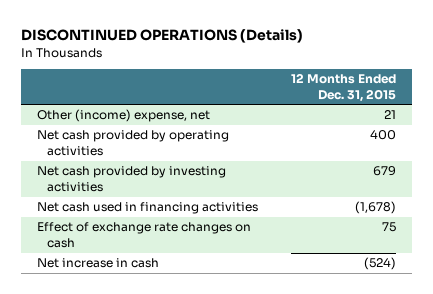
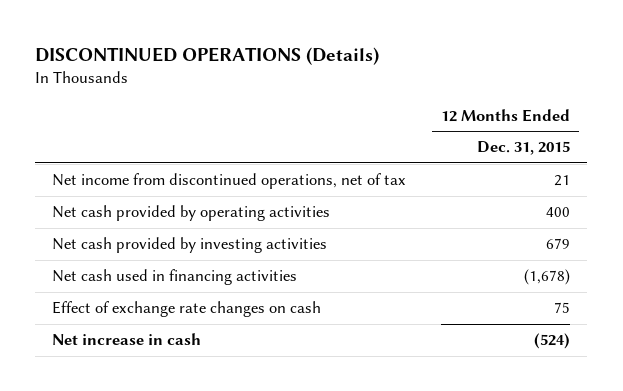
- Other (income) expense, net | 21
+ Net income from discontinued operations, net of tax | 21

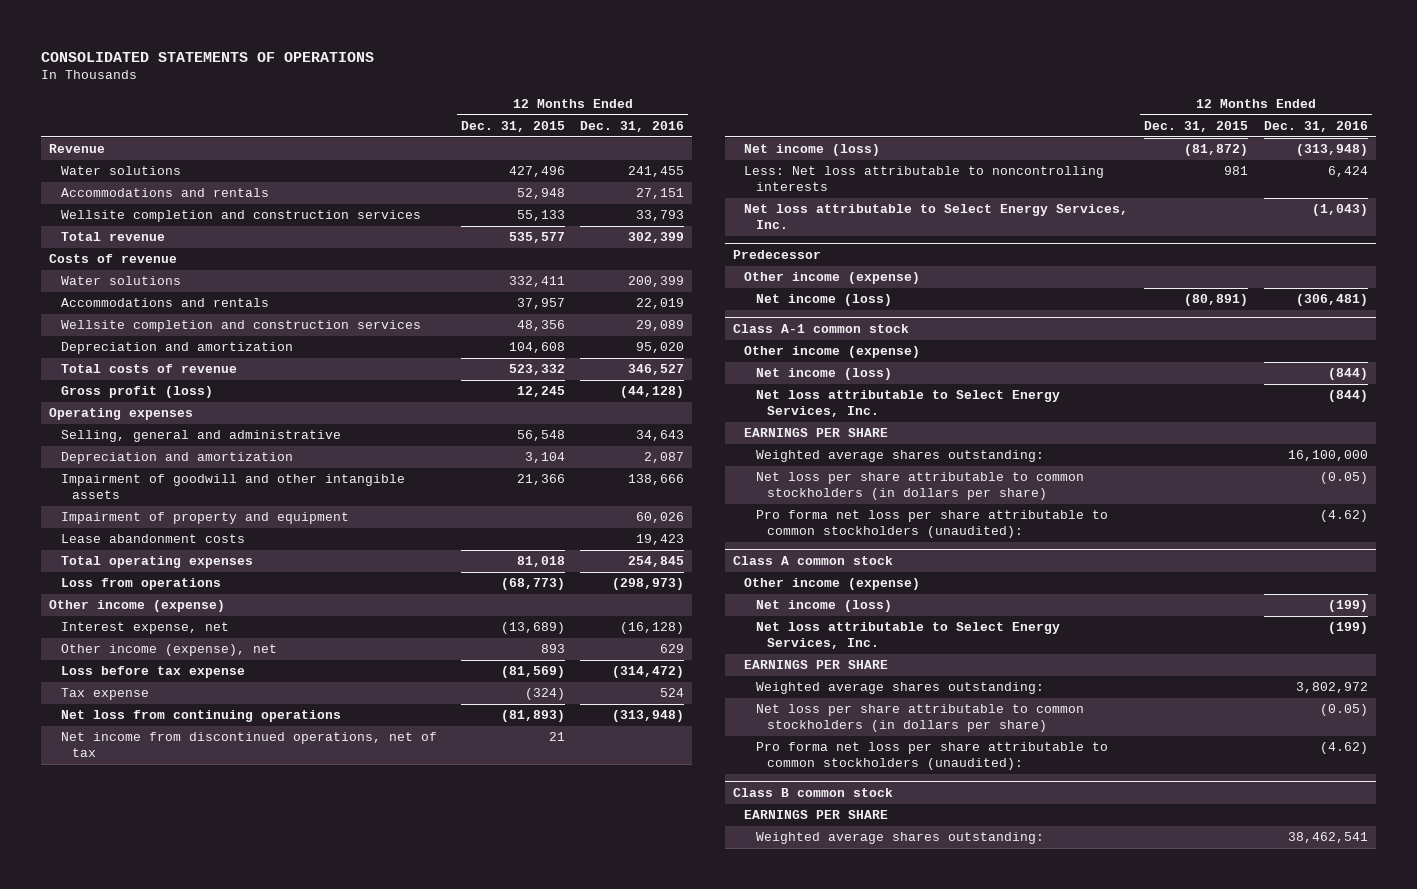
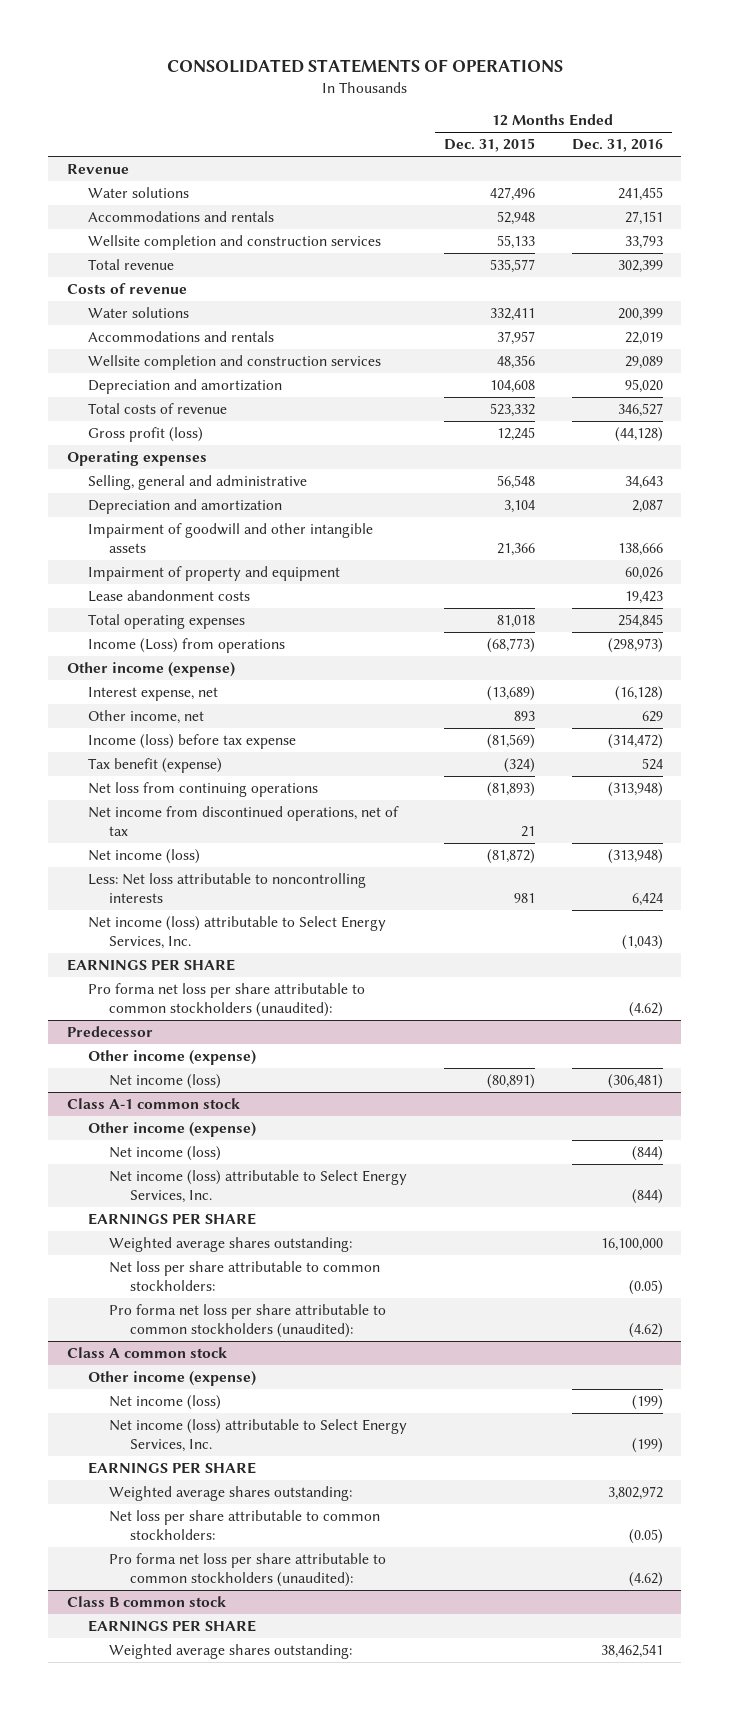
- Loss from operations | (68,773) | (298,973)
+ Income (Loss) from operations | (68,773) | (298,973)
- Other income (expense), net | 893 | 629
- Loss before tax expense | (81,569) | (314,472)
- Tax expense | (324) | 524
+ Other income, net | 893 | 629
+ Income (loss) before tax expense | (81,569) | (314,472)
+ Tax benefit (expense) | (324) | 524
- Net loss attributable to Select Energy Services, Inc. | | (1,043)
+ Net income (loss) attributable to Select Energy Services, Inc. | | (1,043)
+ EARNINGS PER SHARE
+ Pro forma net loss per share attributable to common stockholders (unaudited): | | (4.62)
@ Class A-1 common stock
- Net loss attributable to Select Energy Services, Inc. | | (844)
+ Net income (loss) attributable to Select Energy Services, Inc. | | (844)
- Net loss per share attributable to common stockholders (in dollars per share) | | (0.05)
+ Net loss per share attributable to common stockholders: | | (0.05)
@ Class A common stock
- Net loss attributable to Select Energy Services, Inc. | | (199)
+ Net income (loss) attributable to Select Energy Services, Inc. | | (199)
- Net loss per share attributable to common stockholders (in dollars per share) | | (0.05)
+ Net loss per share attributable to common stockholders: | | (0.05)

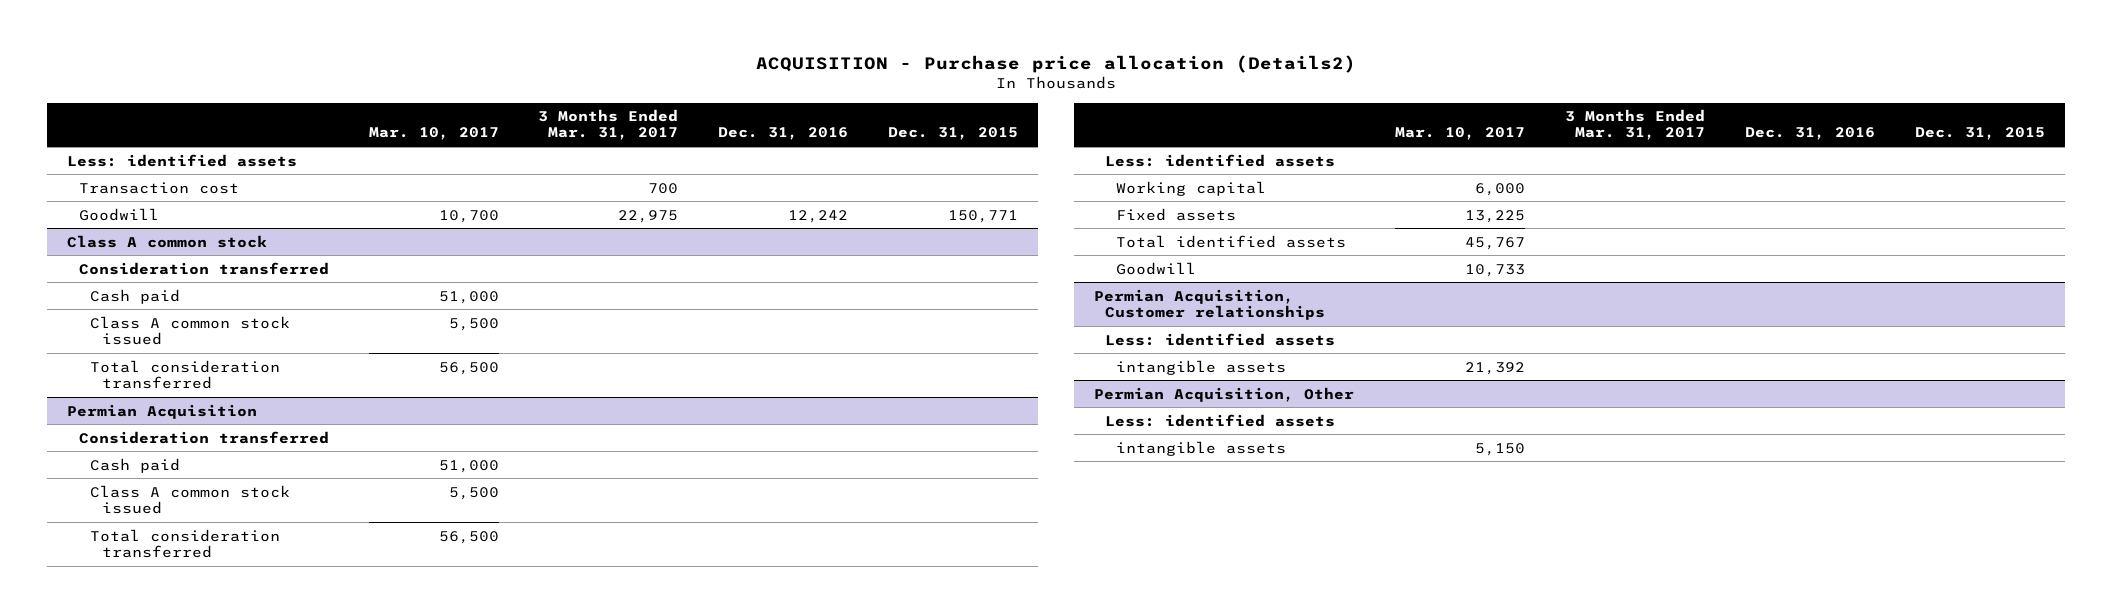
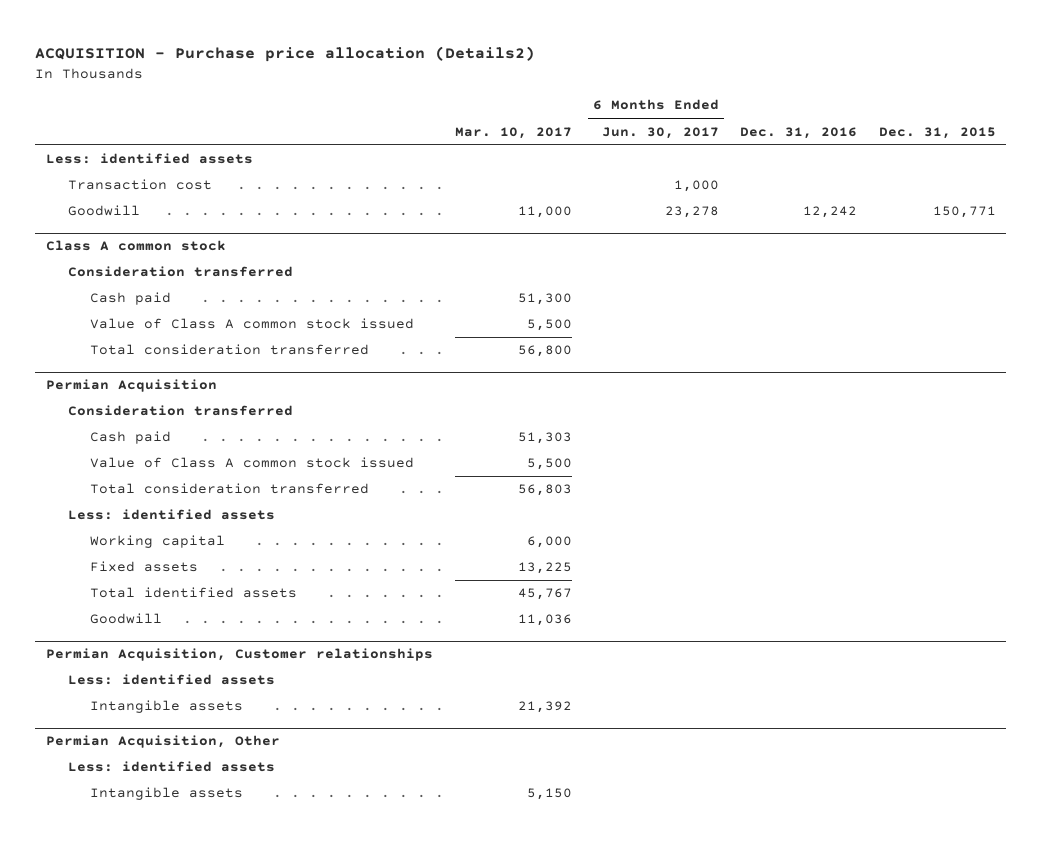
- | Mar. 10, 2017 | 3 Months Ended Mar. 31, 2017 | Dec. 31, 2016 | Dec. 31, 2015
+ | Mar. 10, 2017 | 6 Months Ended Jun. 30, 2017 | Dec. 31, 2016 | Dec. 31, 2015
- Goodwill | 10,700 | 22,975 | 12,242 | 150,771
+ Goodwill | 11,000 | 23,278 | 12,242 | 150,771
@ Class A common stock
- Cash paid | 51,000 | | |
- Class A common stock issued | 5,500 | | |
- Total consideration transferred | 56,500 | | |
+ Cash paid | 51,300 | | |
+ Value of Class A common stock issued | 5,500 | | |
+ Total consideration transferred | 56,800 | | |
@ Permian Acquisition
- Cash paid | 51,000 | | |
- Class A common stock issued | 5,500 | | |
- Total consideration transferred | 56,500 | | |
+ Cash paid | 51,303 | | |
+ Value of Class A common stock issued | 5,500 | | |
+ Total consideration transferred | 56,803 | | |
- Goodwill | 10,733 | | |
+ Goodwill | 11,036 | | |
@ Permian Acquisition, Customer relationships
- intangible assets | 21,392 | | |
+ Intangible assets | 21,392 | | |
@ Permian Acquisition, Other
- intangible assets | 5,150 | | |
+ Intangible assets | 5,150 | | |

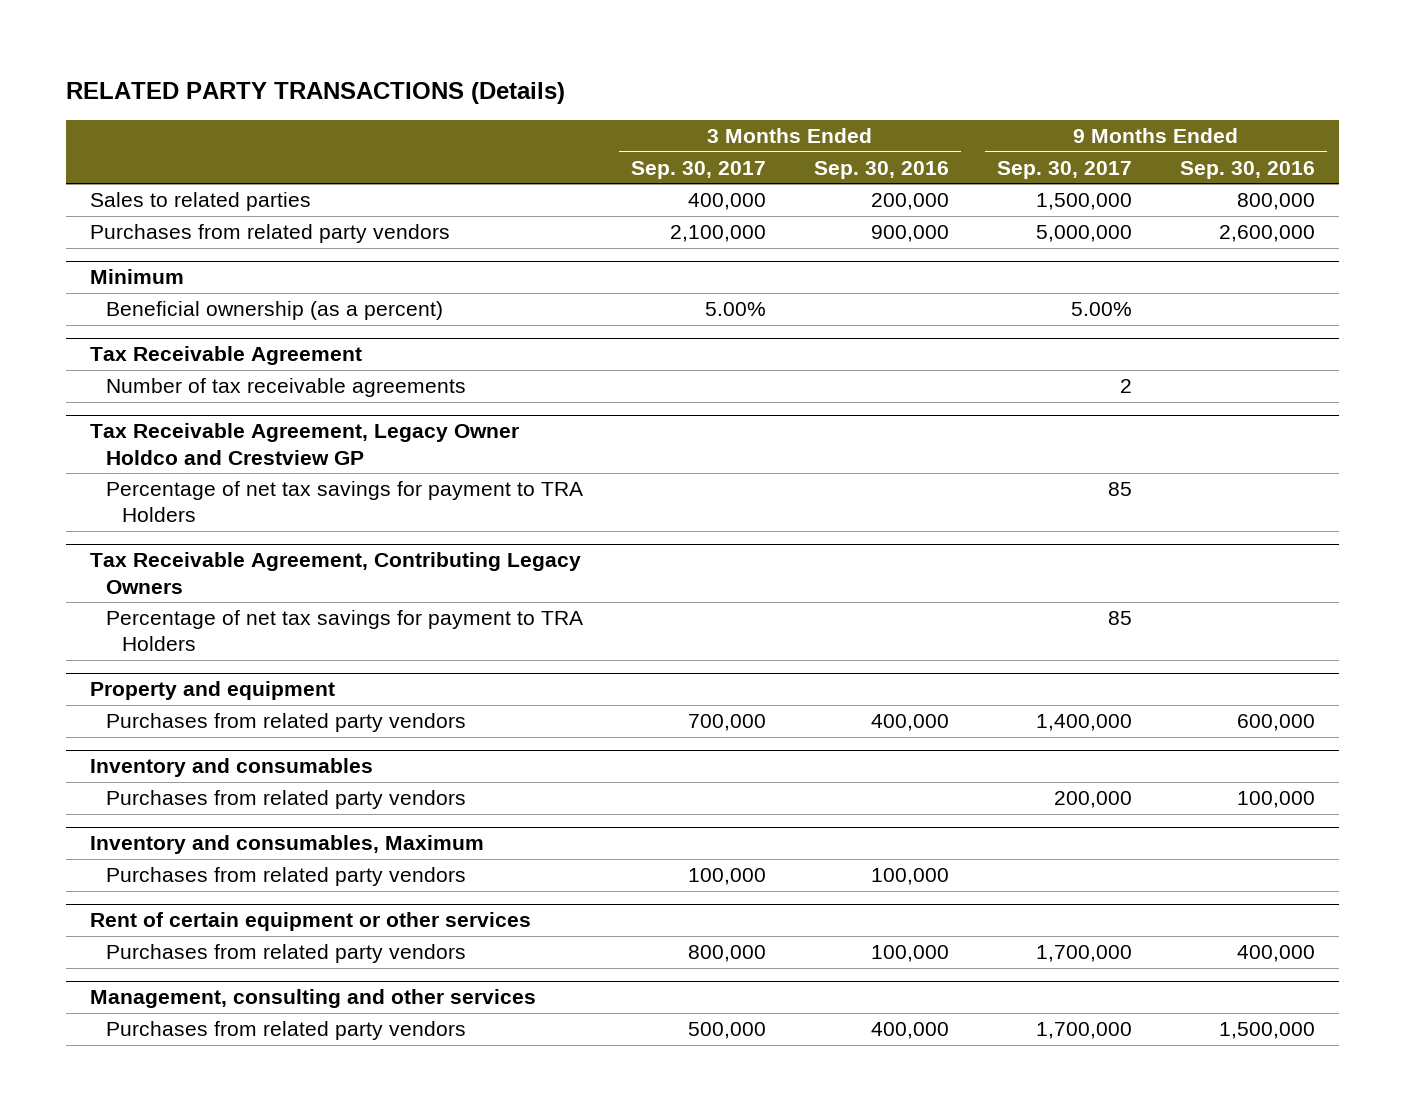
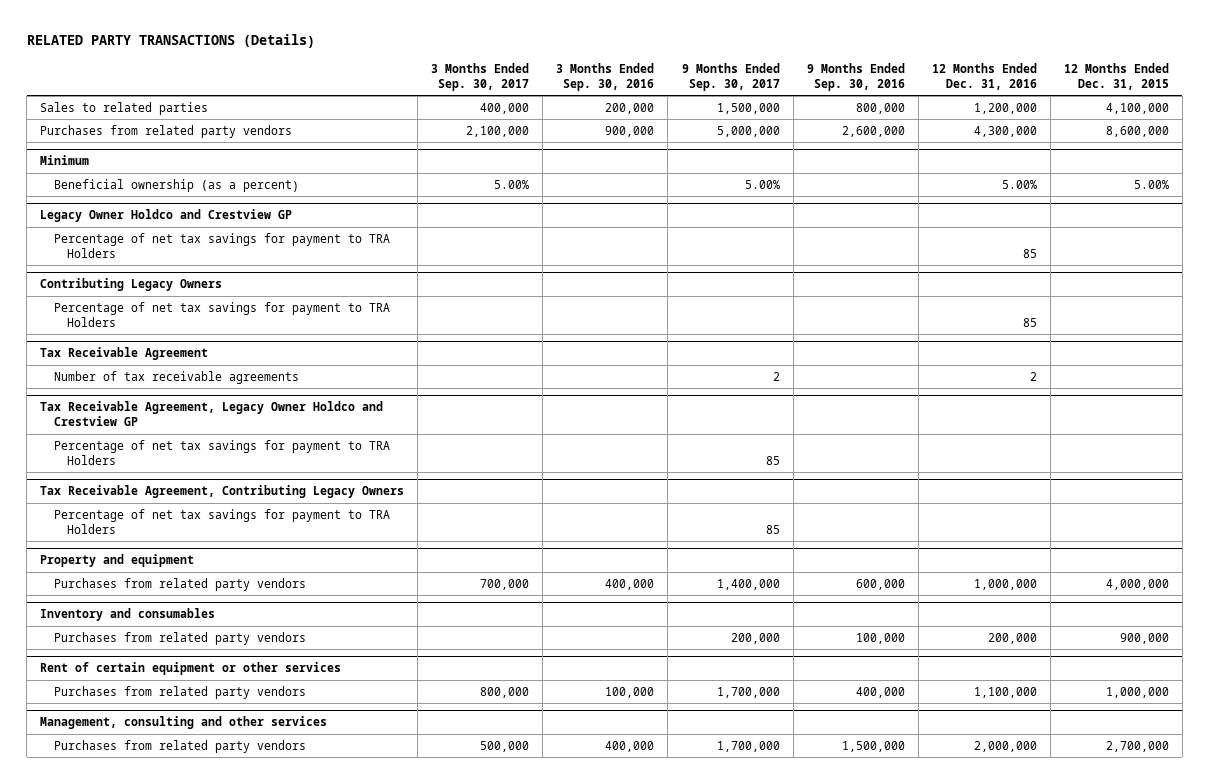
- | 3 Months Ended Sep. 30, 2017 | 3 Months Ended Sep. 30, 2016 | 9 Months Ended Sep. 30, 2017 | 9 Months Ended Sep. 30, 2016
+ | 3 Months Ended Sep. 30, 2017 | 3 Months Ended Sep. 30, 2016 | 9 Months Ended Sep. 30, 2017 | 9 Months Ended Sep. 30, 2016 | 12 Months Ended Dec. 31, 2016 | 12 Months Ended Dec. 31, 2015
+ Legacy Owner Holdco and Crestview GP
+ Percentage of net tax savings for payment to TRA Holders | | | | | 85 |
+ Contributing Legacy Owners
+ Percentage of net tax savings for payment to TRA Holders | | | | | 85 |
- Inventory and consumables, Maximum
- Purchases from related party vendors | 100,000 | 100,000 | |

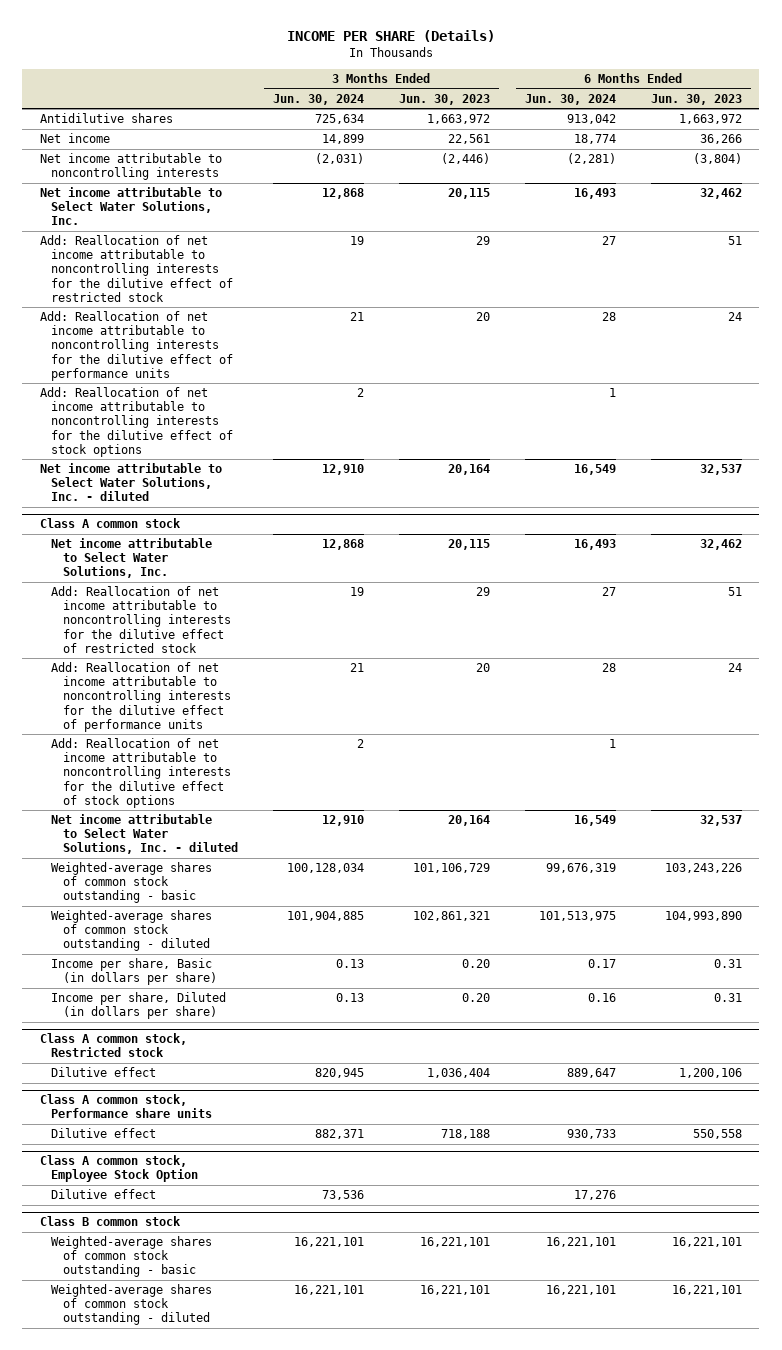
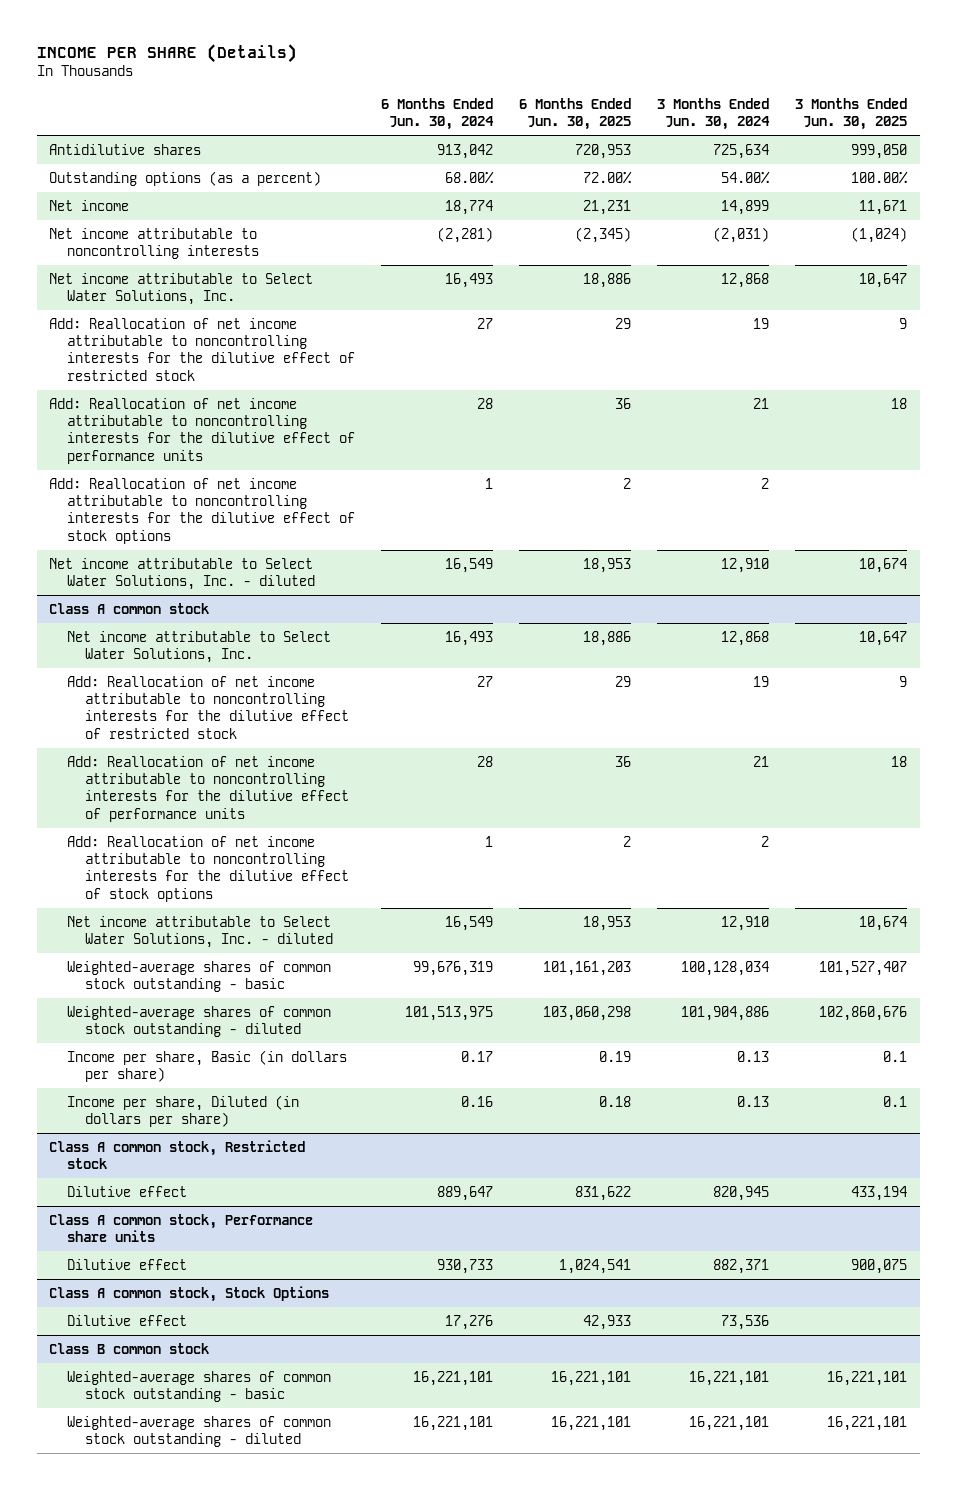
- | 3 Months Ended Jun. 30, 2024 | 3 Months Ended Jun. 30, 2023 | 6 Months Ended Jun. 30, 2024 | 6 Months Ended Jun. 30, 2023
+ | 6 Months Ended Jun. 30, 2024 | 6 Months Ended Jun. 30, 2025 | 3 Months Ended Jun. 30, 2024 | 3 Months Ended Jun. 30, 2025
+ Outstanding options (as a percent) | 68.00% | 72.00% | 54.00% | 100.00%
@ Class A common stock
- Weighted-average shares of common stock outstanding - diluted | 101,904,885 | 102,861,321 | 101,513,975 | 104,993,890
+ Weighted-average shares of common stock outstanding - diluted | 101,513,975 | 103,060,298 | 101,904,886 | 102,860,676
- Class A common stock, Employee Stock Option
+ Class A common stock, Stock Options

